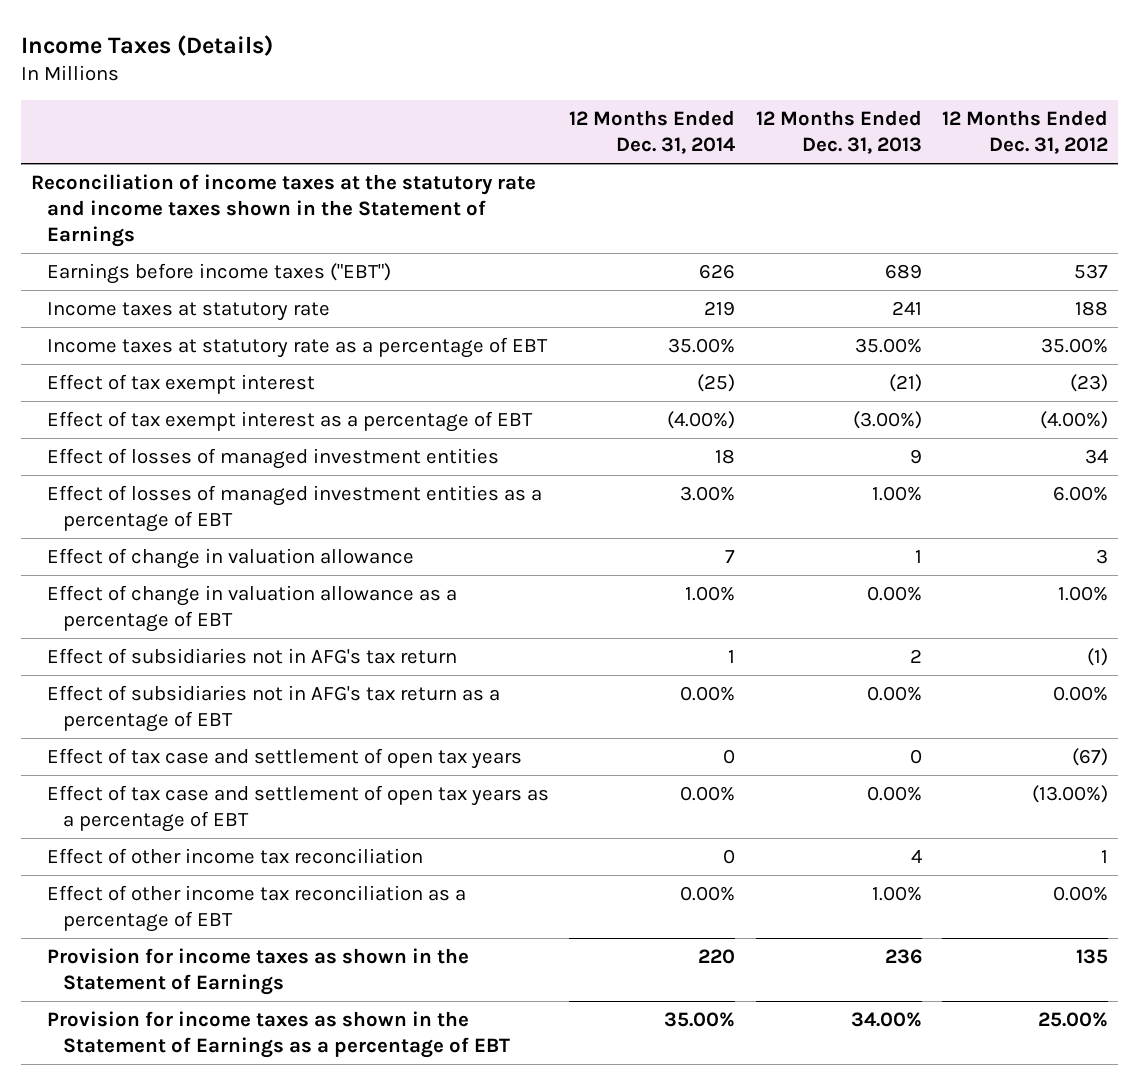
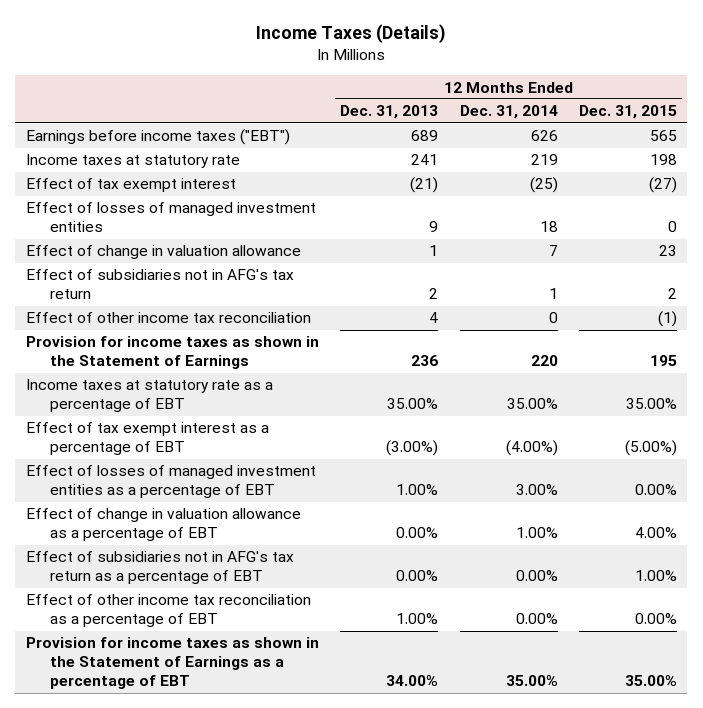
- | 12 Months Ended Dec. 31, 2014 | 12 Months Ended Dec. 31, 2013 | 12 Months Ended Dec. 31, 2012
+ | 12 Months Ended Dec. 31, 2013 | 12 Months Ended Dec. 31, 2014 | 12 Months Ended Dec. 31, 2015
- Reconciliation of income taxes at the statutory rate and income taxes shown in the Statement of Earnings
- Effect of tax case and settlement of open tax years | 0 | 0 | (67)
- Effect of tax case and settlement of open tax years as a percentage of EBT | 0.00% | 0.00% | (13.00%)
moved down: Income taxes at statutory rate as a percentage of EBT | 35.00% | 35.00% | 35.00%
moved down: Effect of tax exempt interest as a percentage of EBT | (3.00%) | (4.00%) | (5.00%)
moved down: Effect of losses of managed investment entities as a percentage of EBT | 1.00% | 3.00% | 0.00%
moved down: Effect of change in valuation allowance as a percentage of EBT | 0.00% | 1.00% | 4.00%
moved down: Effect of subsidiaries not in AFG's tax return as a percentage of EBT | 0.00% | 0.00% | 1.00%
moved down: Effect of other income tax reconciliation as a percentage of EBT | 1.00% | 0.00% | 0.00%

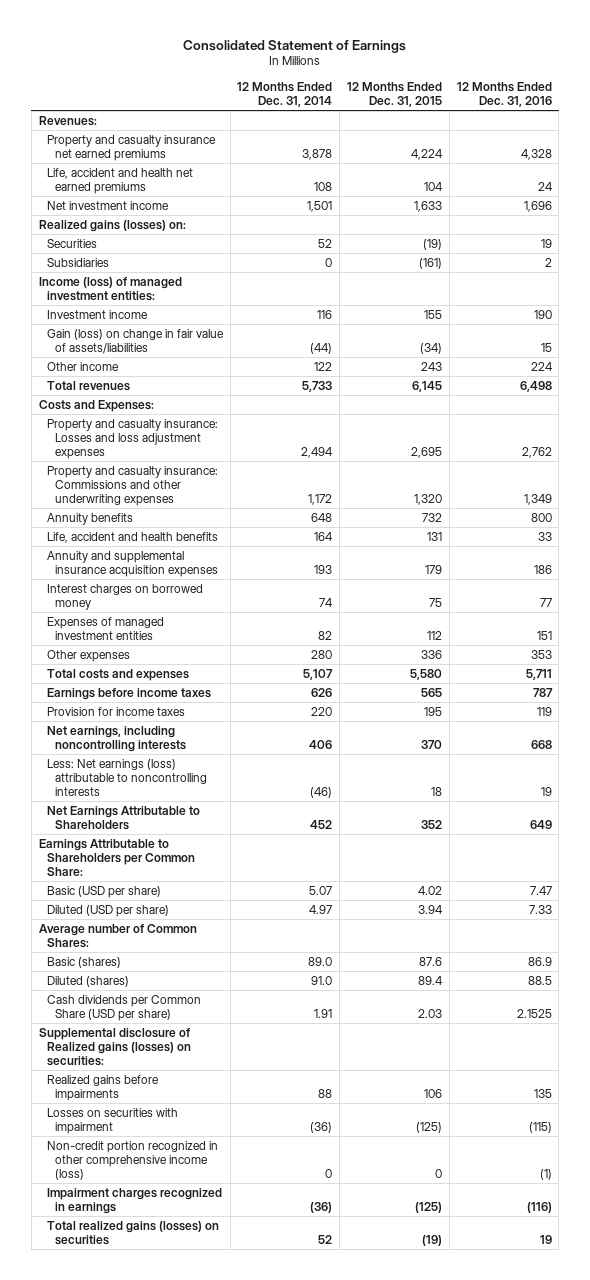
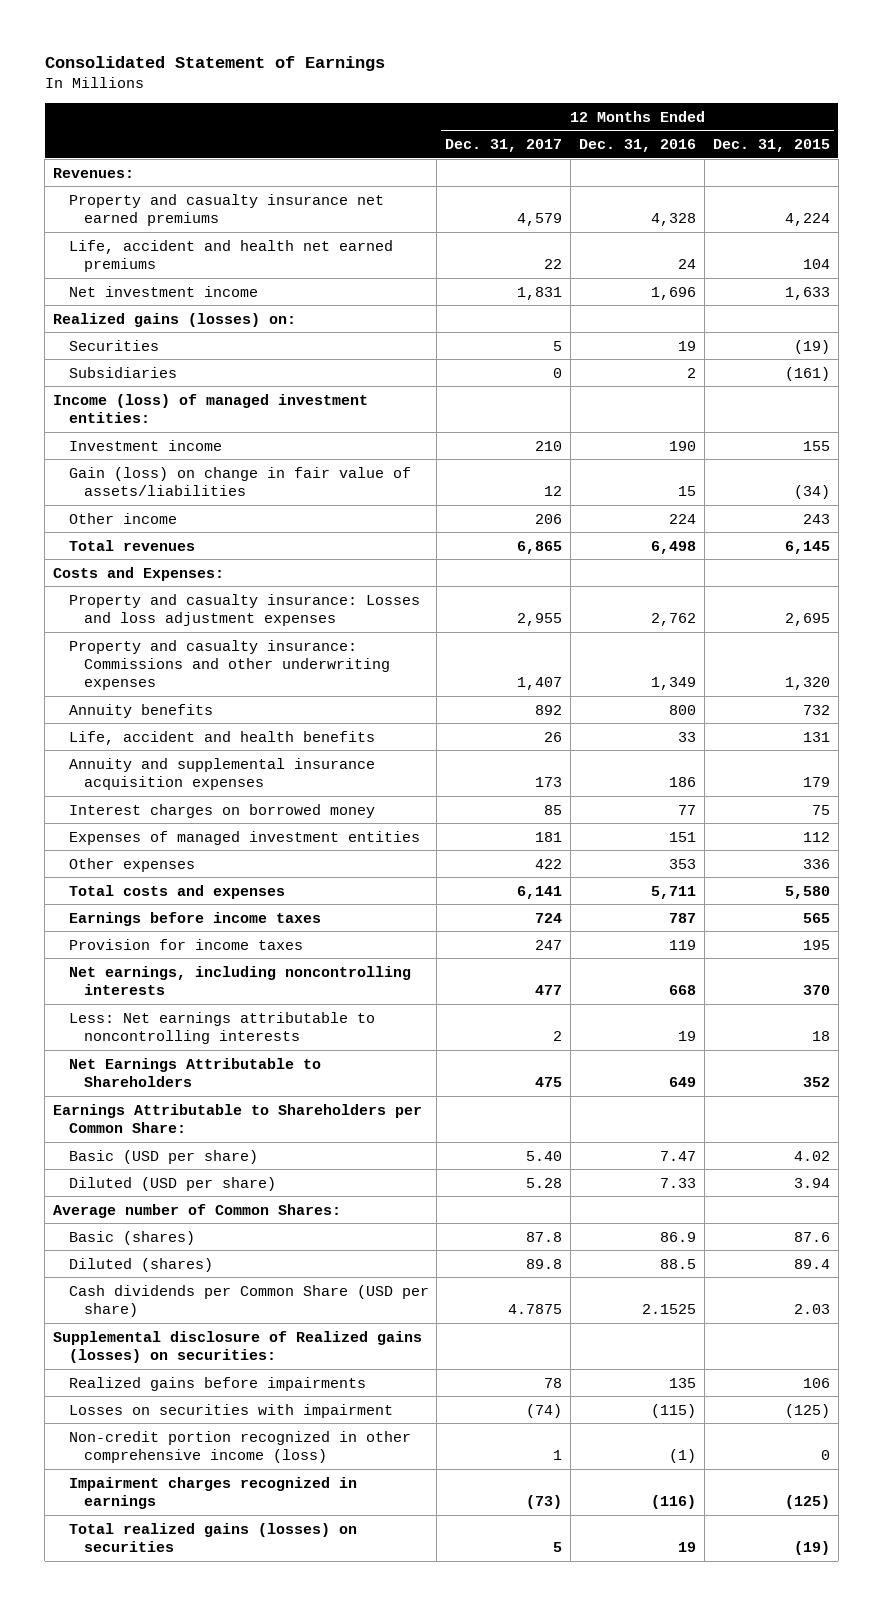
- | 12 Months Ended Dec. 31, 2014 | 12 Months Ended Dec. 31, 2015 | 12 Months Ended Dec. 31, 2016
+ | 12 Months Ended Dec. 31, 2017 | 12 Months Ended Dec. 31, 2016 | 12 Months Ended Dec. 31, 2015
- Less: Net earnings (loss) attributable to noncontrolling interests | (46) | 18 | 19
+ Less: Net earnings attributable to noncontrolling interests | 2 | 19 | 18

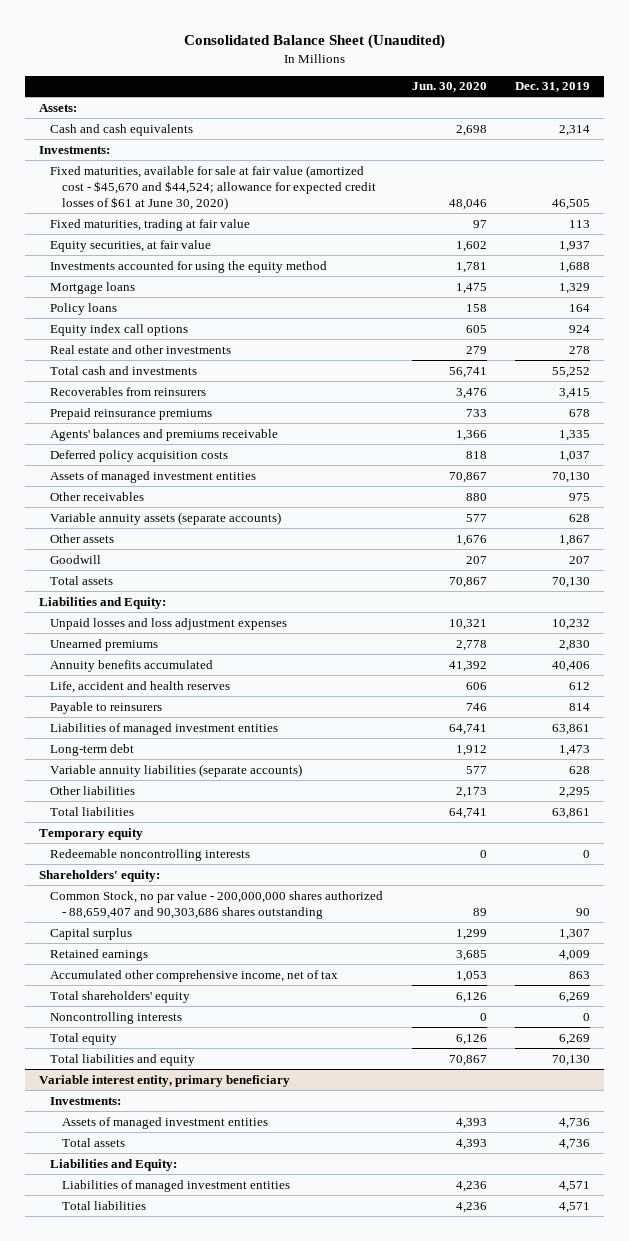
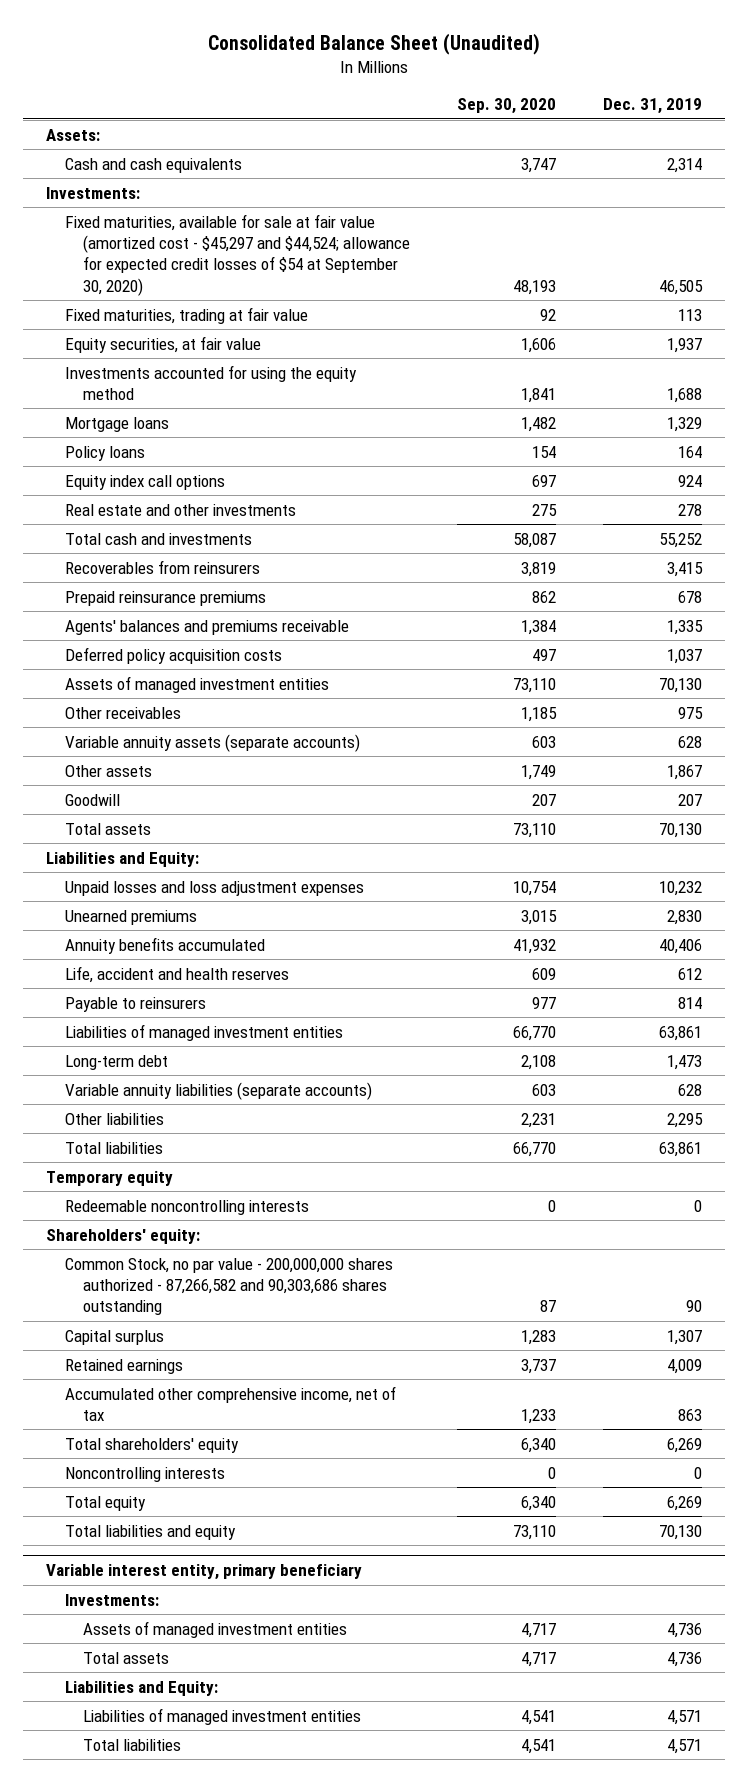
- | Jun. 30, 2020 | Dec. 31, 2019
+ | Sep. 30, 2020 | Dec. 31, 2019
- Fixed maturities, available for sale at fair value (amortized cost - $45,670 and $44,524; allowance for expected credit losses of $61 at June 30, 2020) | 48,046 | 46,505
+ Fixed maturities, available for sale at fair value (amortized cost - $45,297 and $44,524; allowance for expected credit losses of $54 at September 30, 2020) | 48,193 | 46,505
- Common Stock, no par value - 200,000,000 shares authorized - 88,659,407 and 90,303,686 shares outstanding | 89 | 90
+ Common Stock, no par value - 200,000,000 shares authorized - 87,266,582 and 90,303,686 shares outstanding | 87 | 90

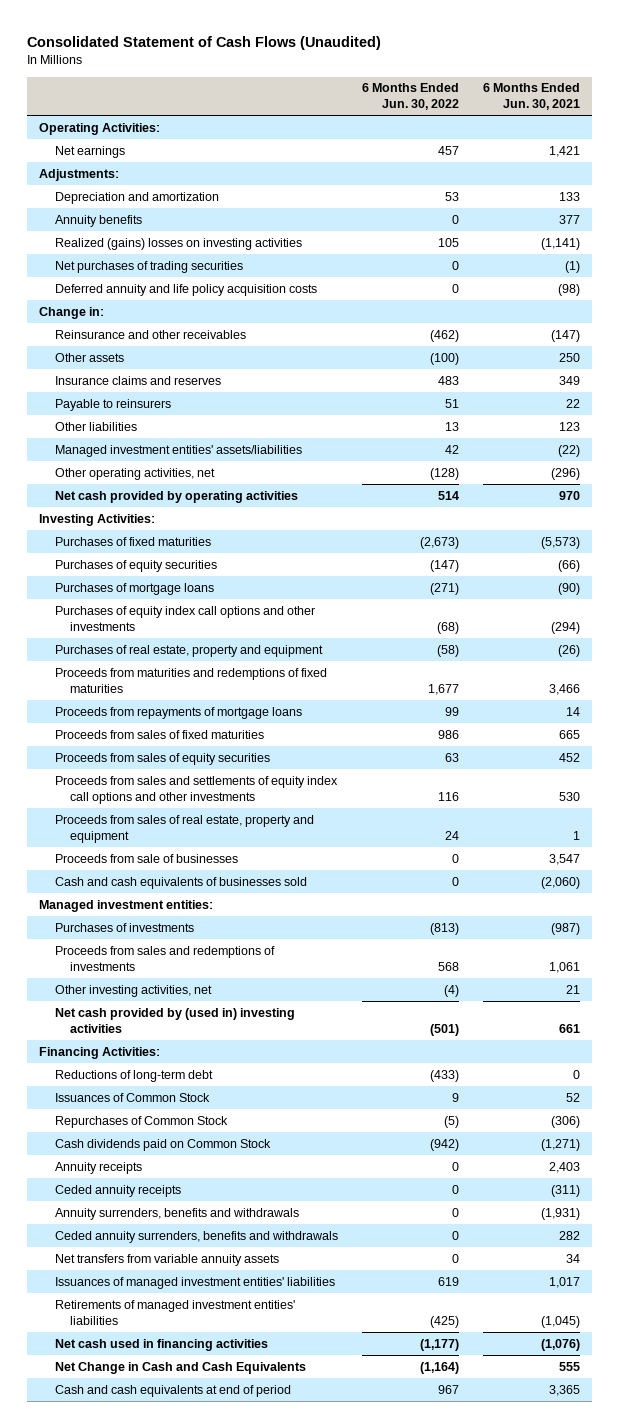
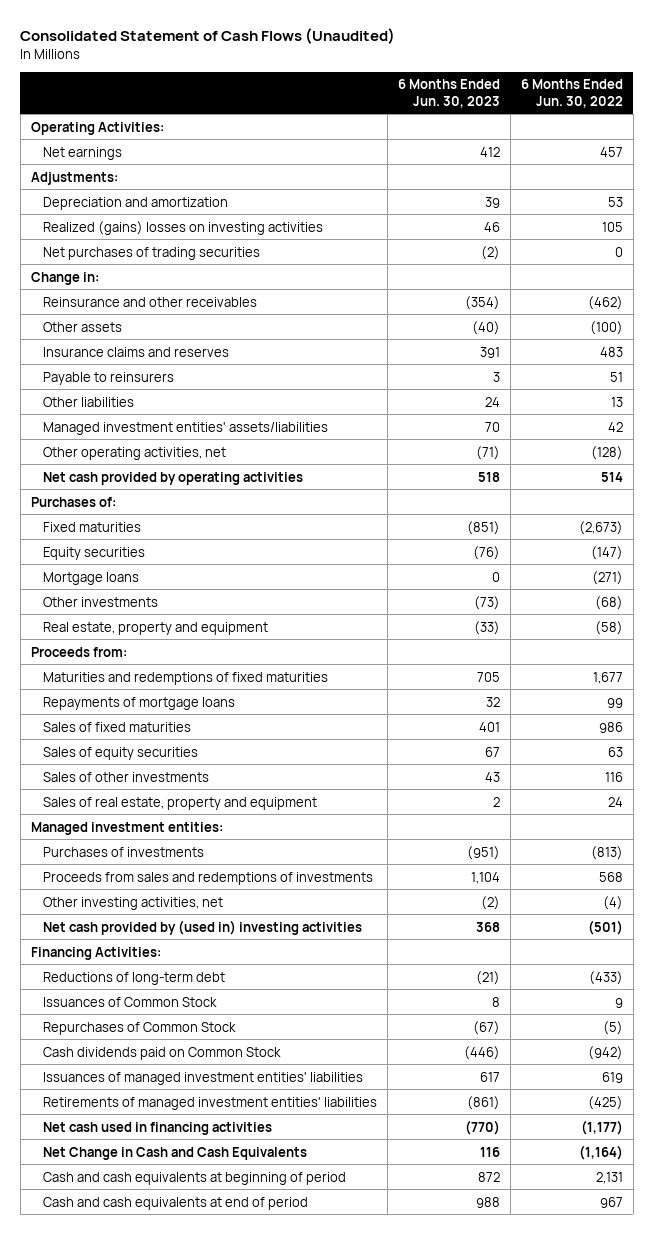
- | 6 Months Ended Jun. 30, 2022 | 6 Months Ended Jun. 30, 2021
+ | 6 Months Ended Jun. 30, 2023 | 6 Months Ended Jun. 30, 2022
- Annuity benefits | 0 | 377
- Deferred annuity and life policy acquisition costs | 0 | (98)
- Investing Activities:
- Purchases of fixed maturities | (2,673) | (5,573)
- Purchases of equity securities | (147) | (66)
- Purchases of mortgage loans | (271) | (90)
- Purchases of equity index call options and other investments | (68) | (294)
- Purchases of real estate, property and equipment | (58) | (26)
- Proceeds from maturities and redemptions of fixed maturities | 1,677 | 3,466
- Proceeds from repayments of mortgage loans | 99 | 14
- Proceeds from sales of fixed maturities | 986 | 665
- Proceeds from sales of equity securities | 63 | 452
- Proceeds from sales and settlements of equity index call options and other investments | 116 | 530
- Proceeds from sales of real estate, property and equipment | 24 | 1
- Proceeds from sale of businesses | 0 | 3,547
- Cash and cash equivalents of businesses sold | 0 | (2,060)
+ Purchases of:
+ Fixed maturities | (851) | (2,673)
+ Equity securities | (76) | (147)
+ Mortgage loans | 0 | (271)
+ Other investments | (73) | (68)
+ Real estate, property and equipment | (33) | (58)
+ Proceeds from:
+ Maturities and redemptions of fixed maturities | 705 | 1,677
+ Repayments of mortgage loans | 32 | 99
+ Sales of fixed maturities | 401 | 986
+ Sales of equity securities | 67 | 63
+ Sales of other investments | 43 | 116
+ Sales of real estate, property and equipment | 2 | 24
- Annuity receipts | 0 | 2,403
- Ceded annuity receipts | 0 | (311)
- Annuity surrenders, benefits and withdrawals | 0 | (1,931)
- Ceded annuity surrenders, benefits and withdrawals | 0 | 282
- Net transfers from variable annuity assets | 0 | 34
+ Cash and cash equivalents at beginning of period | 872 | 2,131

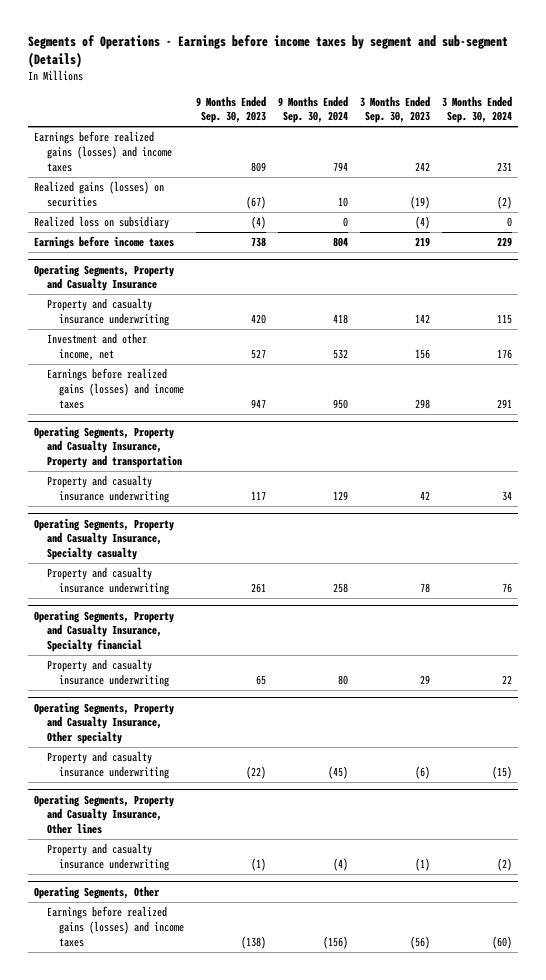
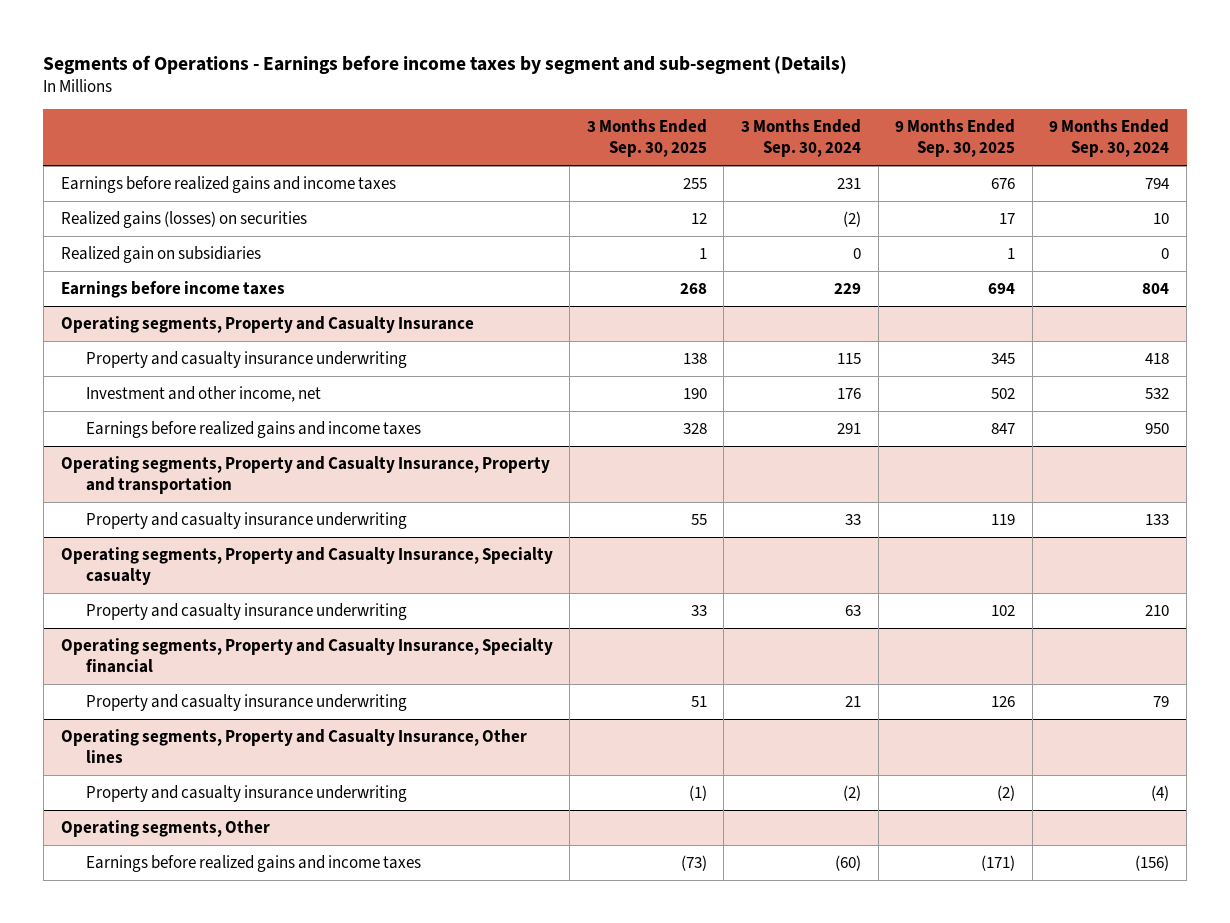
- | 9 Months Ended Sep. 30, 2023 | 9 Months Ended Sep. 30, 2024 | 3 Months Ended Sep. 30, 2023 | 3 Months Ended Sep. 30, 2024
+ | 3 Months Ended Sep. 30, 2025 | 3 Months Ended Sep. 30, 2024 | 9 Months Ended Sep. 30, 2025 | 9 Months Ended Sep. 30, 2024
- Earnings before realized gains (losses) and income taxes | 809 | 794 | 242 | 231
+ Earnings before realized gains and income taxes | 255 | 231 | 676 | 794
- Realized loss on subsidiary | (4) | 0 | (4) | 0
+ Realized gain on subsidiaries | 1 | 0 | 1 | 0
- Operating Segments, Property and Casualty Insurance
+ Operating segments, Property and Casualty Insurance
- Earnings before realized gains (losses) and income taxes | 947 | 950 | 298 | 291
- Operating Segments, Property and Casualty Insurance, Property and transportation
- Property and casualty insurance underwriting | 117 | 129 | 42 | 34
- Operating Segments, Property and Casualty Insurance, Specialty casualty
- Property and casualty insurance underwriting | 261 | 258 | 78 | 76
- Operating Segments, Property and Casualty Insurance, Specialty financial
- Property and casualty insurance underwriting | 65 | 80 | 29 | 22
- Operating Segments, Property and Casualty Insurance, Other specialty
- Property and casualty insurance underwriting | (22) | (45) | (6) | (15)
- Operating Segments, Property and Casualty Insurance, Other lines
+ Earnings before realized gains and income taxes | 328 | 291 | 847 | 950
+ Operating segments, Property and Casualty Insurance, Property and transportation
+ Property and casualty insurance underwriting | 55 | 33 | 119 | 133
+ Operating segments, Property and Casualty Insurance, Specialty casualty
+ Property and casualty insurance underwriting | 33 | 63 | 102 | 210
+ Operating segments, Property and Casualty Insurance, Specialty financial
+ Property and casualty insurance underwriting | 51 | 21 | 126 | 79
+ Operating segments, Property and Casualty Insurance, Other lines
- Operating Segments, Other
- Earnings before realized gains (losses) and income taxes | (138) | (156) | (56) | (60)
+ Operating segments, Other
+ Earnings before realized gains and income taxes | (73) | (60) | (171) | (156)

